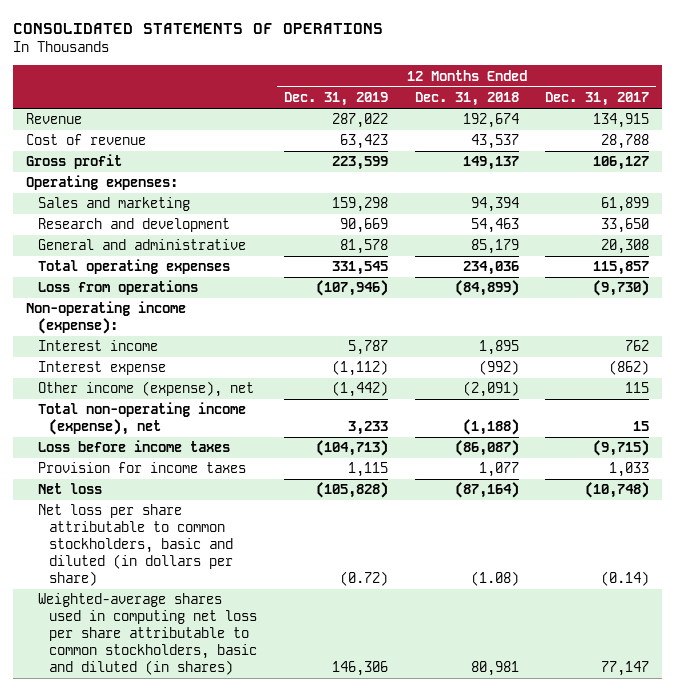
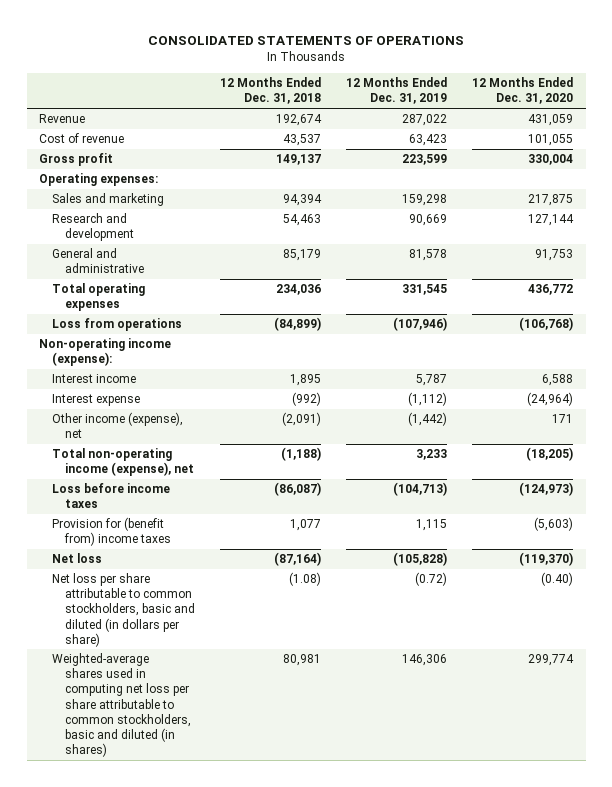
- | 12 Months Ended Dec. 31, 2019 | 12 Months Ended Dec. 31, 2018 | 12 Months Ended Dec. 31, 2017
+ | 12 Months Ended Dec. 31, 2018 | 12 Months Ended Dec. 31, 2019 | 12 Months Ended Dec. 31, 2020
- Provision for income taxes | 1,115 | 1,077 | 1,033
+ Provision for (benefit from) income taxes | 1,077 | 1,115 | (5,603)

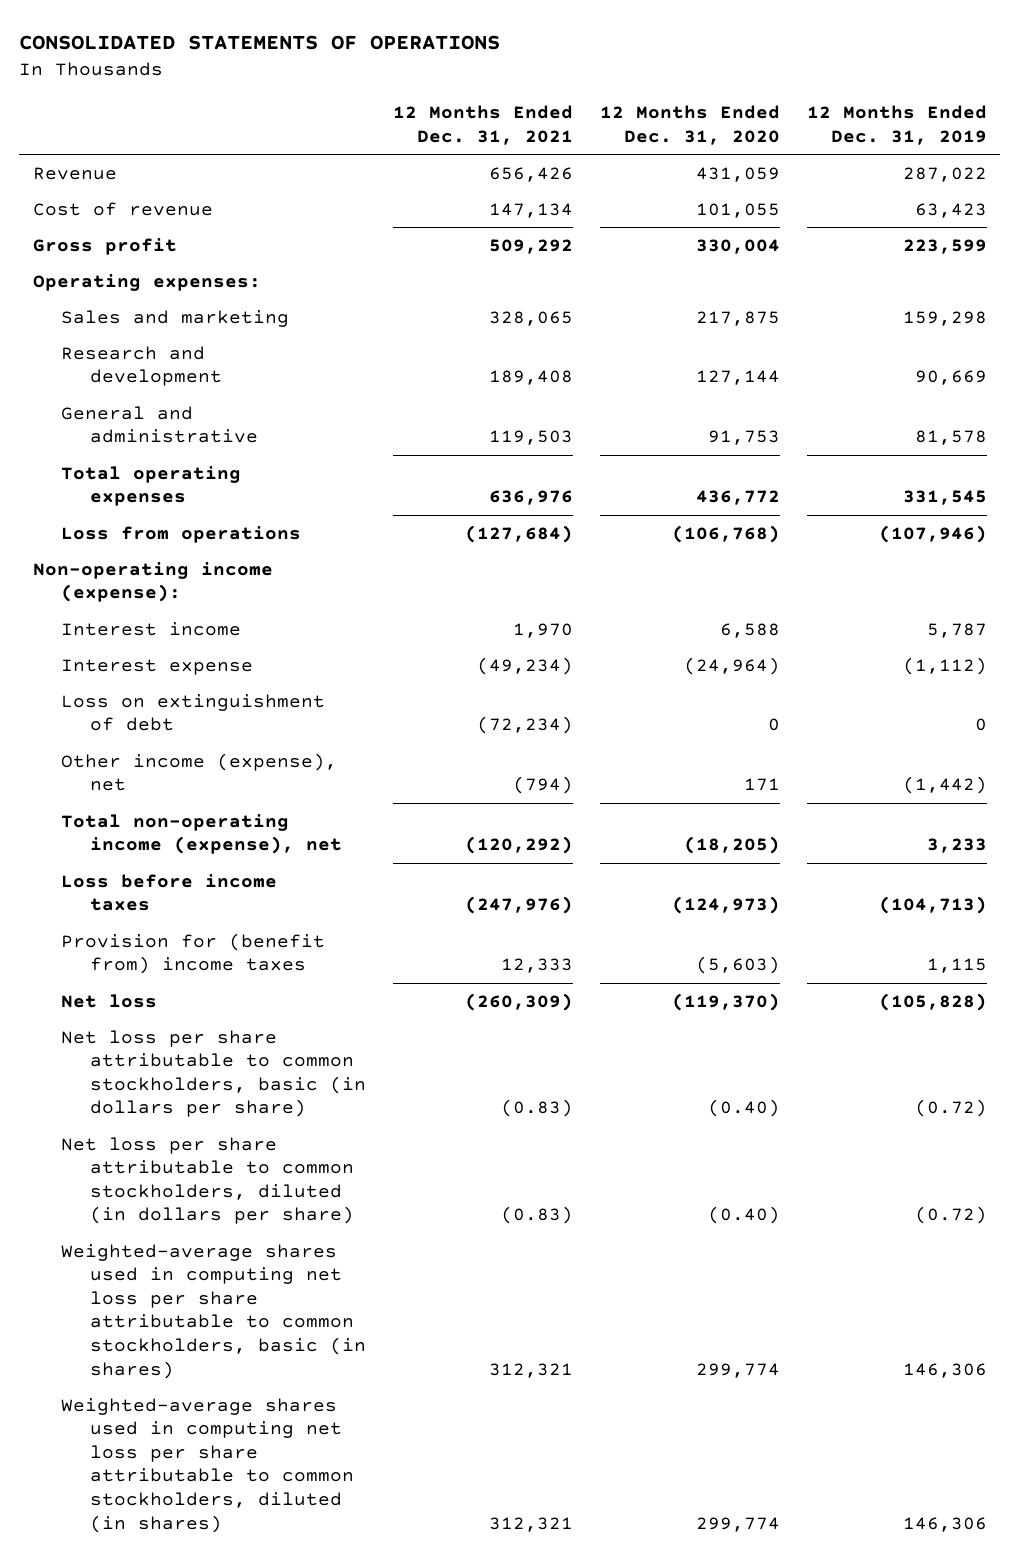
- | 12 Months Ended Dec. 31, 2018 | 12 Months Ended Dec. 31, 2019 | 12 Months Ended Dec. 31, 2020
+ | 12 Months Ended Dec. 31, 2021 | 12 Months Ended Dec. 31, 2020 | 12 Months Ended Dec. 31, 2019
+ Loss on extinguishment of debt | (72,234) | 0 | 0
- Net loss per share attributable to common stockholders, basic and diluted (in dollars per share) | (1.08) | (0.72) | (0.40)
- Weighted-average shares used in computing net loss per share attributable to common stockholders, basic and diluted (in shares) | 80,981 | 146,306 | 299,774
+ Net loss per share attributable to common stockholders, basic (in dollars per share) | (0.83) | (0.40) | (0.72)
+ Net loss per share attributable to common stockholders, diluted (in dollars per share) | (0.83) | (0.40) | (0.72)
+ Weighted-average shares used in computing net loss per share attributable to common stockholders, basic (in shares) | 312,321 | 299,774 | 146,306
+ Weighted-average shares used in computing net loss per share attributable to common stockholders, diluted (in shares) | 312,321 | 299,774 | 146,306

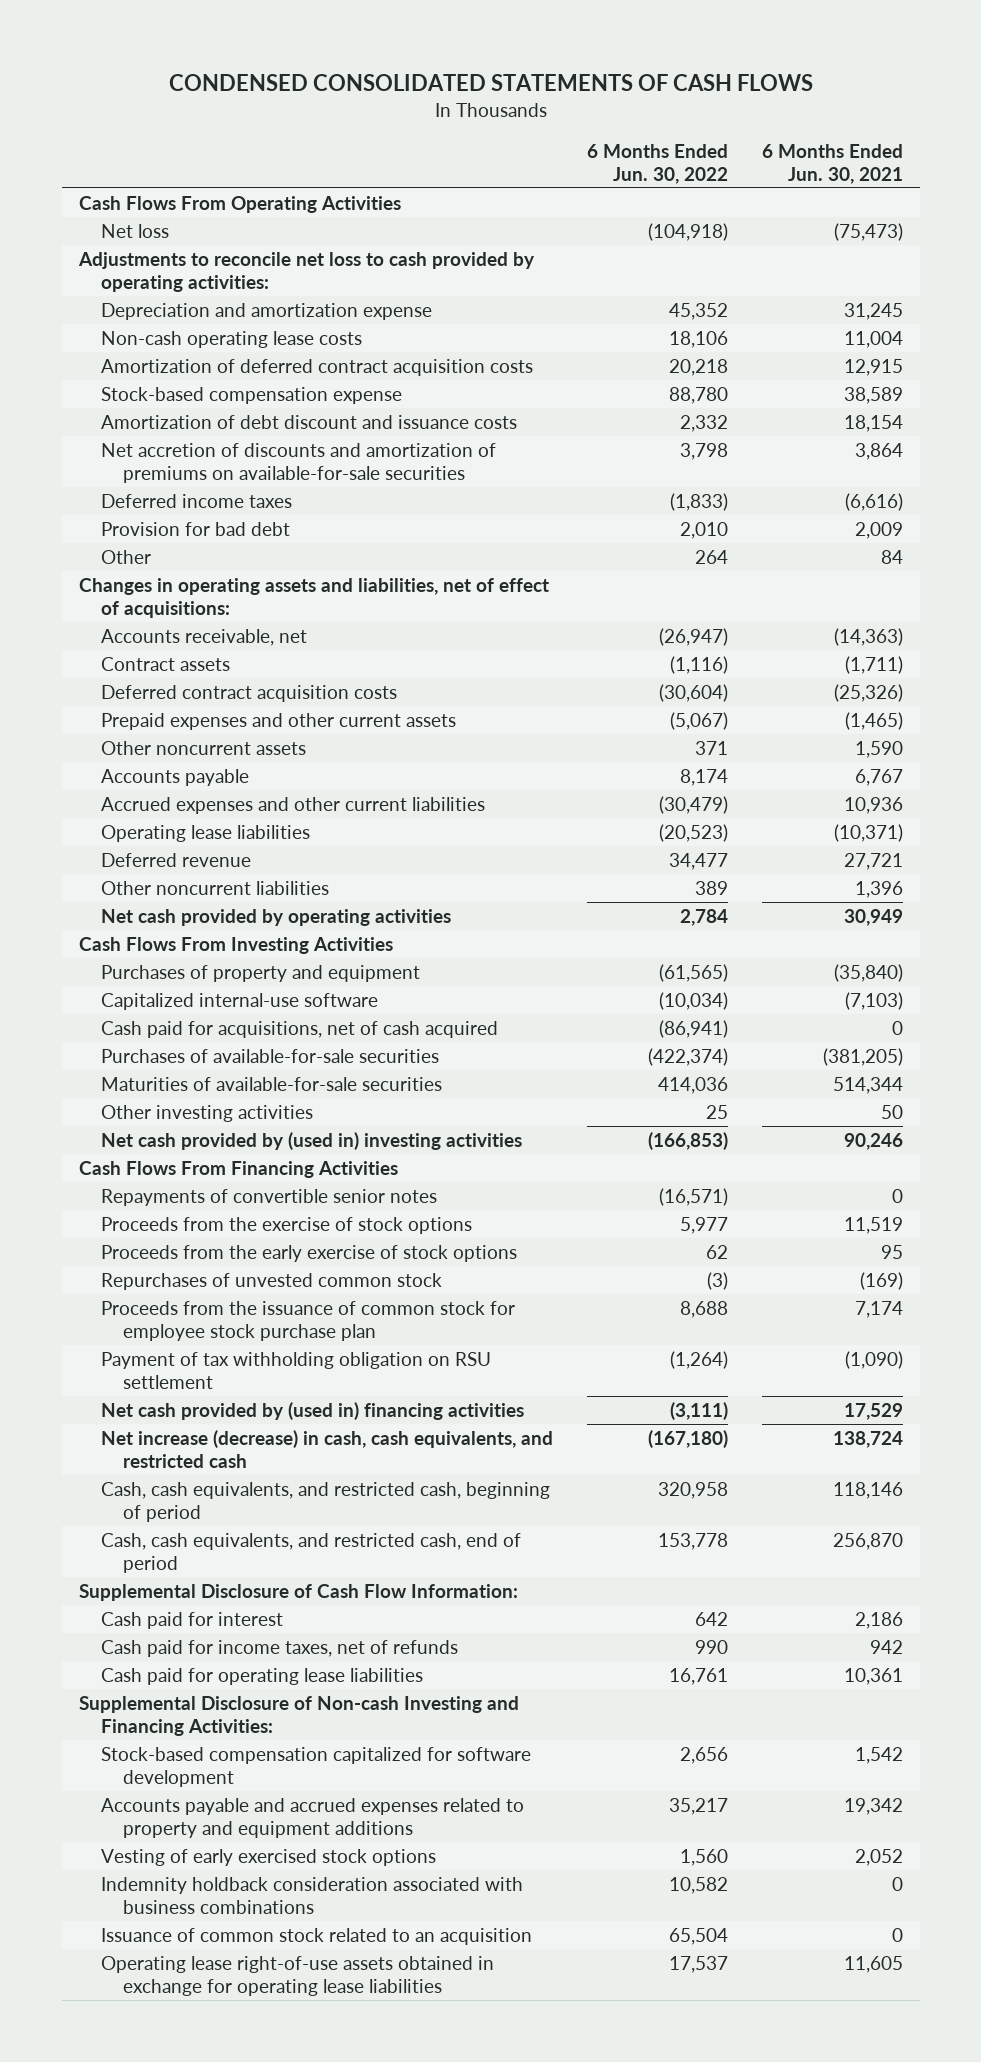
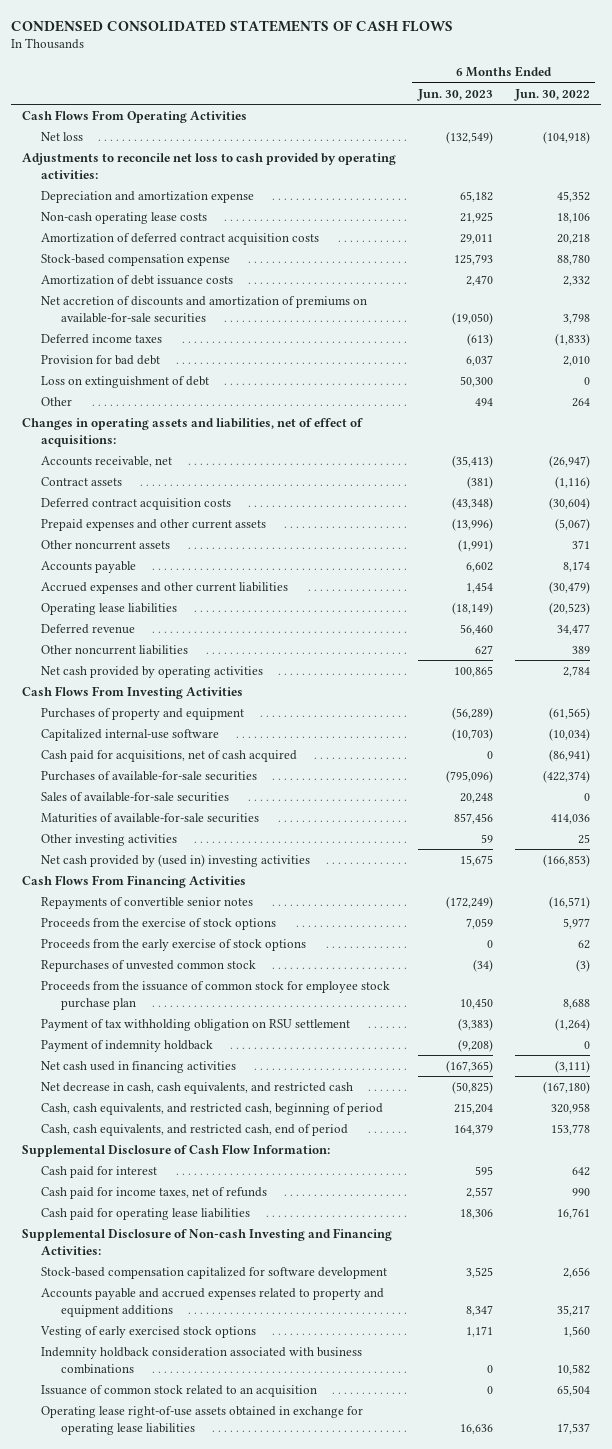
- | 6 Months Ended Jun. 30, 2022 | 6 Months Ended Jun. 30, 2021
+ | 6 Months Ended Jun. 30, 2023 | 6 Months Ended Jun. 30, 2022
- Amortization of debt discount and issuance costs | 2,332 | 18,154
+ Amortization of debt issuance costs | 2,470 | 2,332
+ Loss on extinguishment of debt | 50,300 | 0
+ Sales of available-for-sale securities | 20,248 | 0
- Net cash provided by (used in) financing activities | (3,111) | 17,529
- Net increase (decrease) in cash, cash equivalents, and restricted cash | (167,180) | 138,724
+ Payment of indemnity holdback | (9,208) | 0
+ Net cash used in financing activities | (167,365) | (3,111)
+ Net decrease in cash, cash equivalents, and restricted cash | (50,825) | (167,180)

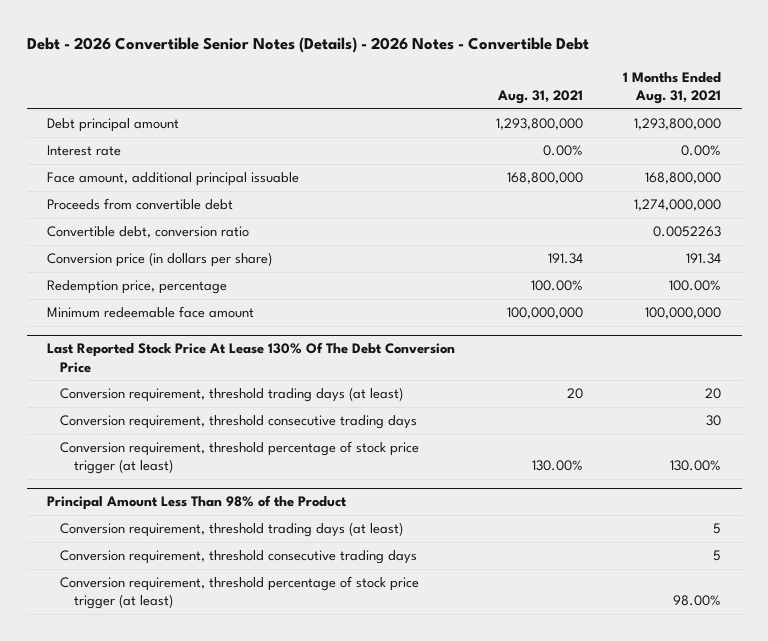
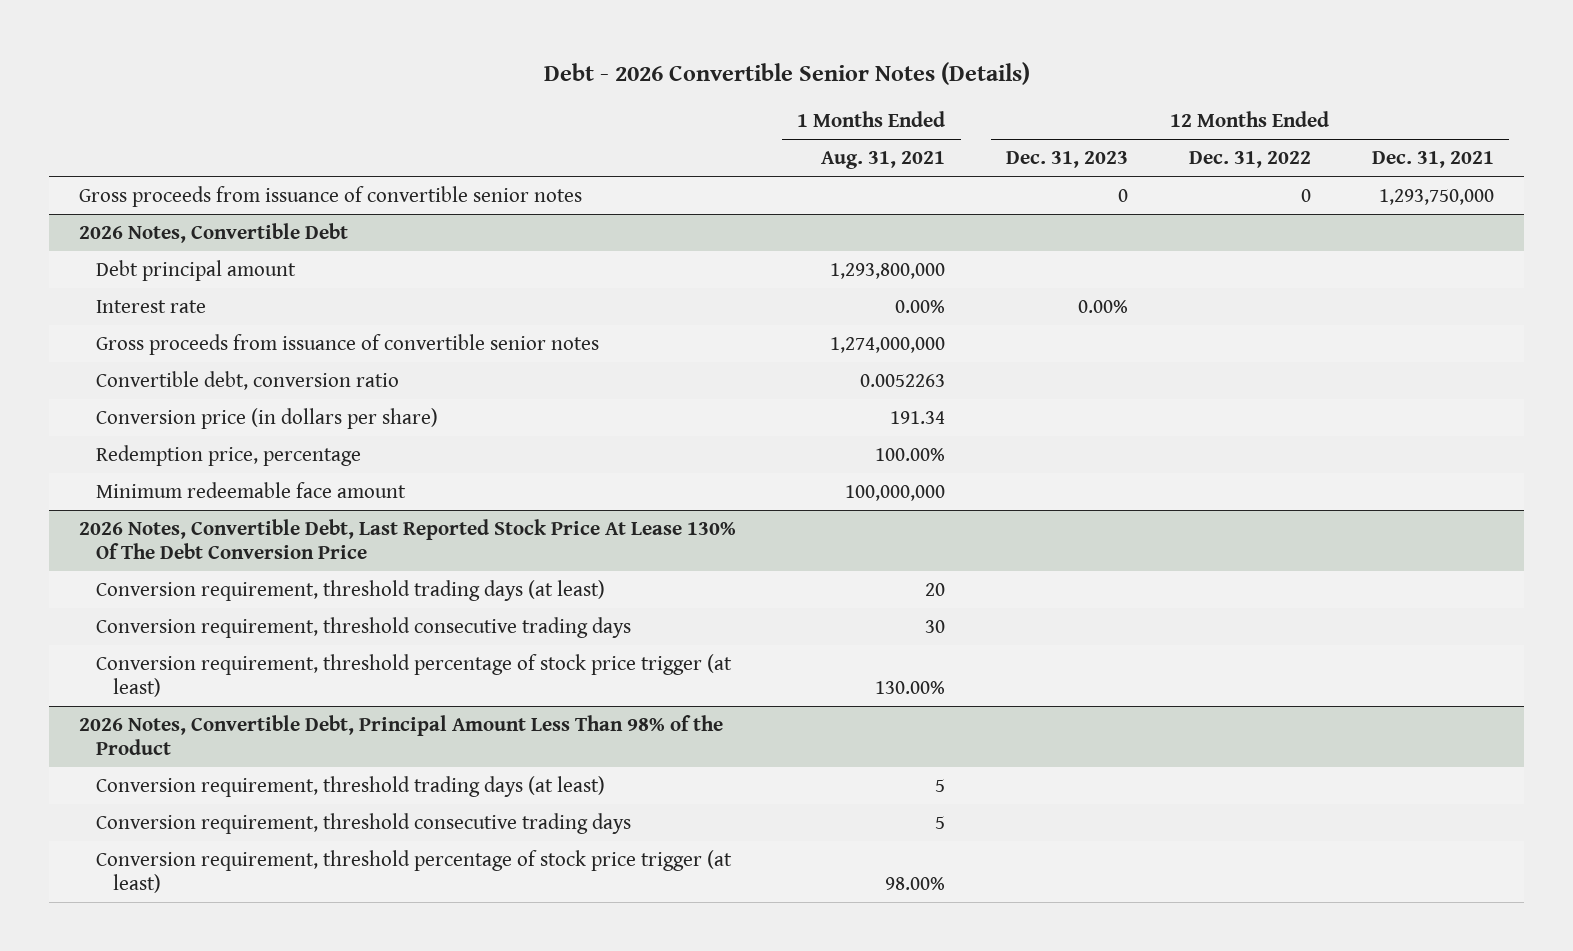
- Debt - 2026 Convertible Senior Notes (Details) - 2026 Notes - Convertible Debt
+ Debt - 2026 Convertible Senior Notes (Details)
- | Aug. 31, 2021 | 1 Months Ended Aug. 31, 2021
+ | 1 Months Ended Aug. 31, 2021 | 12 Months Ended Dec. 31, 2023 | 12 Months Ended Dec. 31, 2022 | 12 Months Ended Dec. 31, 2021
+ Gross proceeds from issuance of convertible senior notes | | 0 | 0 | 1,293,750,000
+ 2026 Notes, Convertible Debt
- Face amount, additional principal issuable | 168,800,000 | 168,800,000
- Proceeds from convertible debt | | 1,274,000,000
+ Gross proceeds from issuance of convertible senior notes | 1,274,000,000 | | |
- Last Reported Stock Price At Lease 130% Of The Debt Conversion Price
+ 2026 Notes, Convertible Debt, Last Reported Stock Price At Lease 130% Of The Debt Conversion Price
- Principal Amount Less Than 98% of the Product
+ 2026 Notes, Convertible Debt, Principal Amount Less Than 98% of the Product

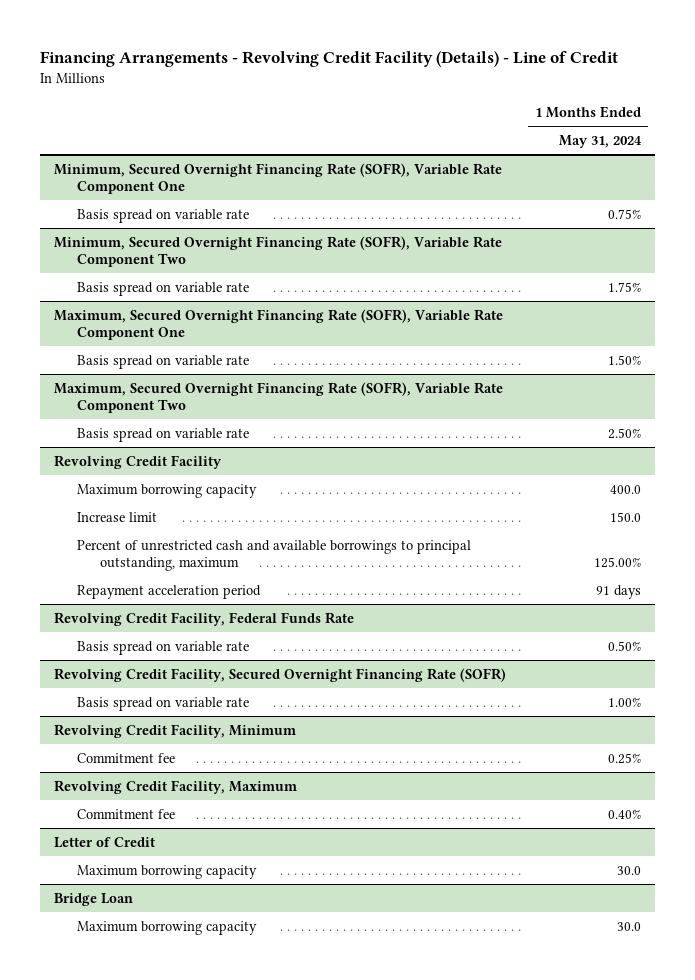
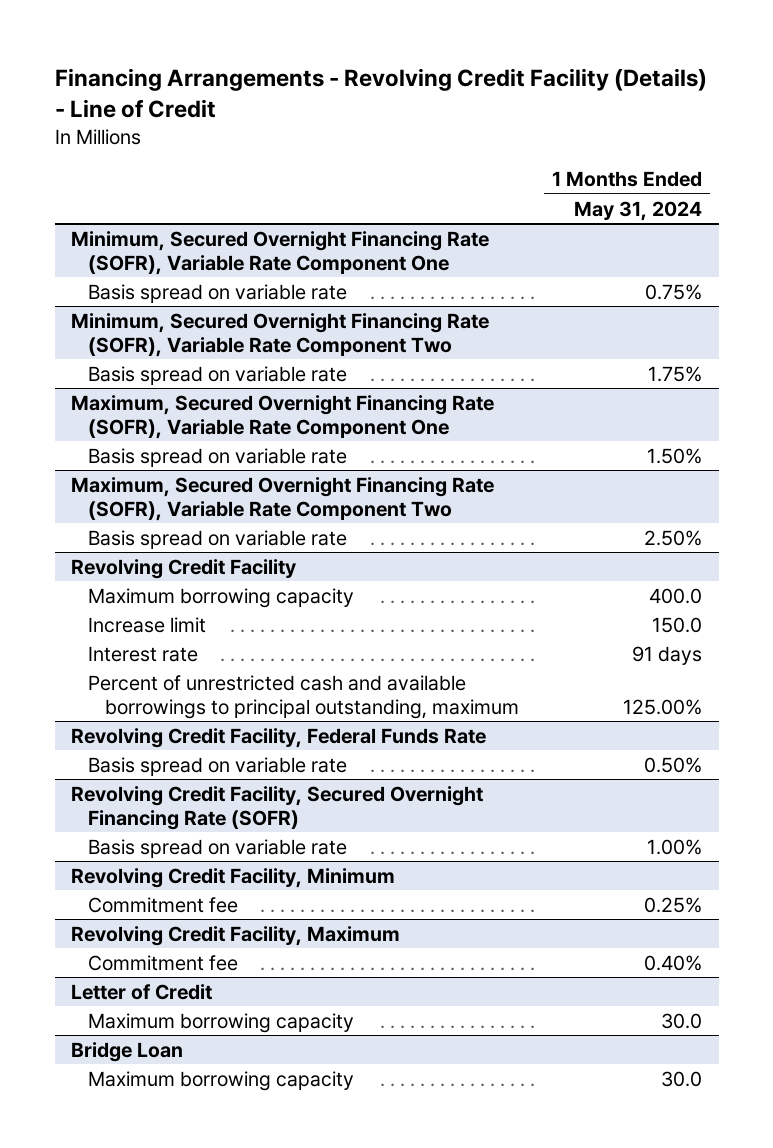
@ Revolving Credit Facility
+ Interest rate | 91 days
- Repayment acceleration period | 91 days

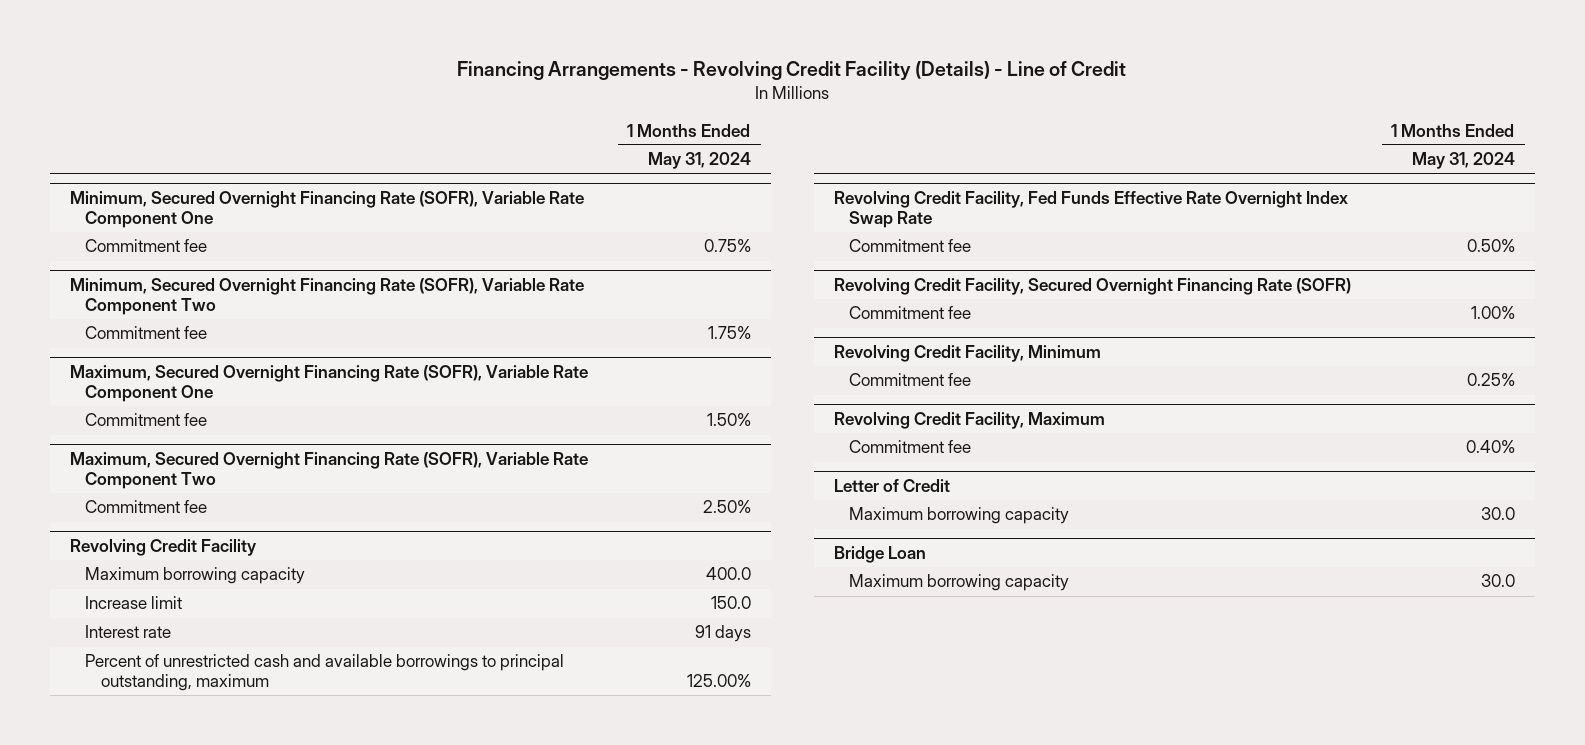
@ Minimum, Secured Overnight Financing Rate (SOFR), Variable Rate Component One
- Basis spread on variable rate | 0.75%
+ Commitment fee | 0.75%
@ Minimum, Secured Overnight Financing Rate (SOFR), Variable Rate Component Two
- Basis spread on variable rate | 1.75%
+ Commitment fee | 1.75%
@ Maximum, Secured Overnight Financing Rate (SOFR), Variable Rate Component One
- Basis spread on variable rate | 1.50%
+ Commitment fee | 1.50%
@ Maximum, Secured Overnight Financing Rate (SOFR), Variable Rate Component Two
- Basis spread on variable rate | 2.50%
+ Commitment fee | 2.50%
- Revolving Credit Facility, Federal Funds Rate
- Basis spread on variable rate | 0.50%
+ Revolving Credit Facility, Fed Funds Effective Rate Overnight Index Swap Rate
+ Commitment fee | 0.50%
@ Revolving Credit Facility, Secured Overnight Financing Rate (SOFR)
- Basis spread on variable rate | 1.00%
+ Commitment fee | 1.00%

